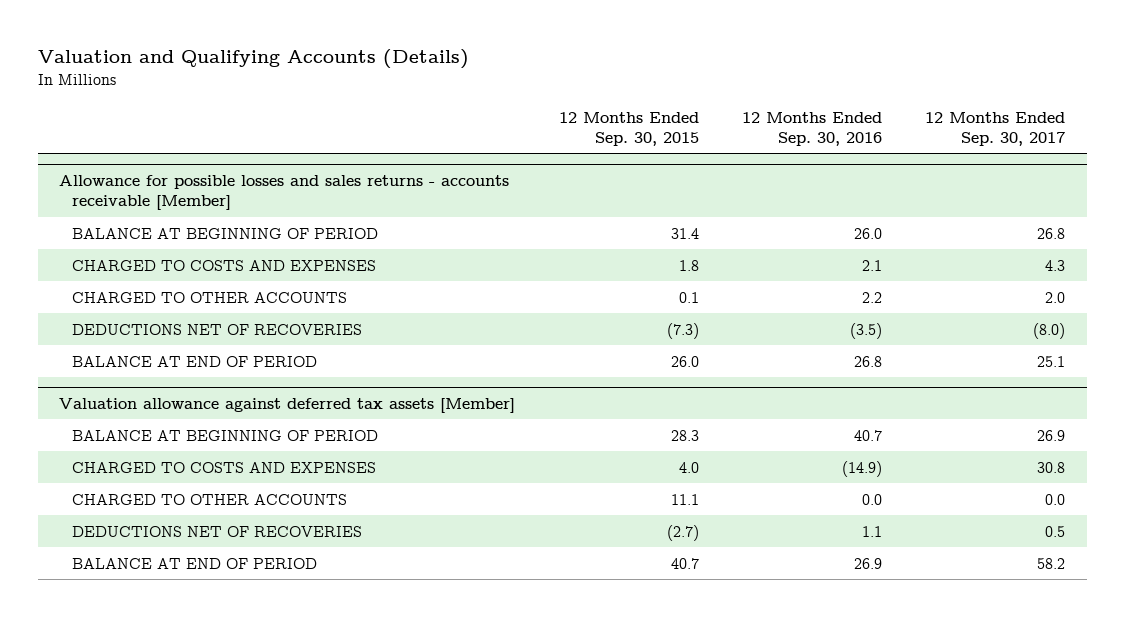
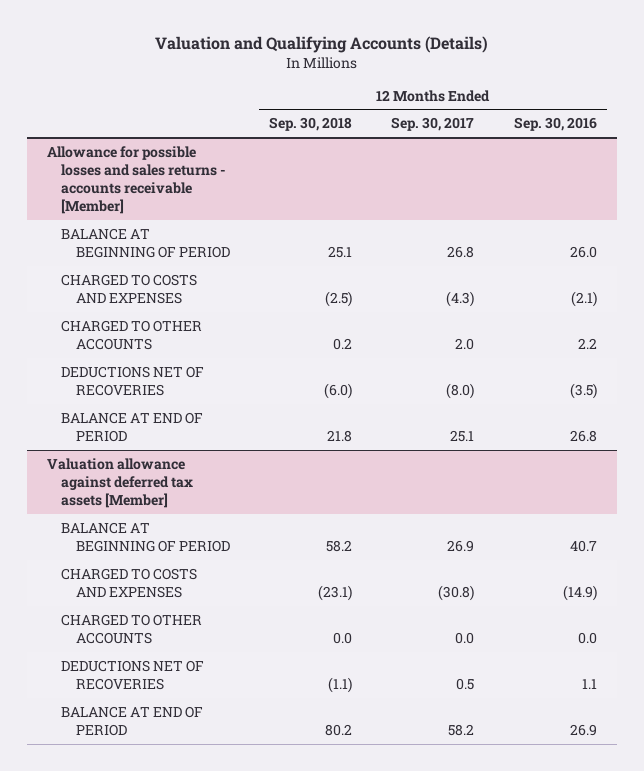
- | 12 Months Ended Sep. 30, 2015 | 12 Months Ended Sep. 30, 2016 | 12 Months Ended Sep. 30, 2017
+ | 12 Months Ended Sep. 30, 2018 | 12 Months Ended Sep. 30, 2017 | 12 Months Ended Sep. 30, 2016
@ Allowance for possible losses and sales returns - accounts receivable [Member]
- CHARGED TO COSTS AND EXPENSES | 1.8 | 2.1 | 4.3
+ CHARGED TO COSTS AND EXPENSES | (2.5) | (4.3) | (2.1)
@ Valuation allowance against deferred tax assets [Member]
- CHARGED TO COSTS AND EXPENSES | 4.0 | (14.9) | 30.8
+ CHARGED TO COSTS AND EXPENSES | (23.1) | (30.8) | (14.9)

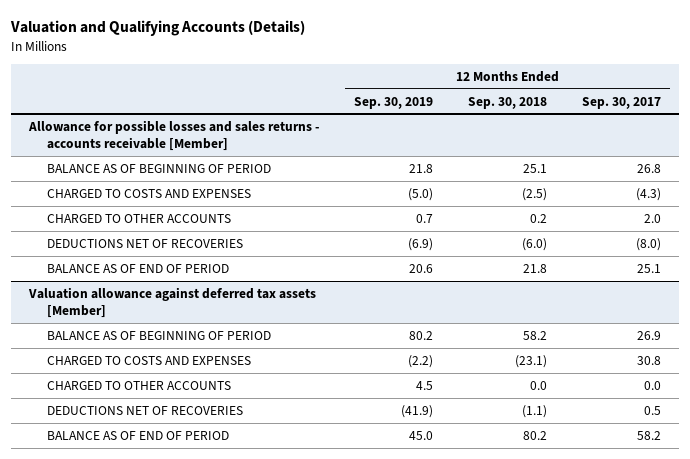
- | 12 Months Ended Sep. 30, 2018 | 12 Months Ended Sep. 30, 2017 | 12 Months Ended Sep. 30, 2016
+ | 12 Months Ended Sep. 30, 2019 | 12 Months Ended Sep. 30, 2018 | 12 Months Ended Sep. 30, 2017
@ Allowance for possible losses and sales returns - accounts receivable [Member]
- BALANCE AT BEGINNING OF PERIOD | 25.1 | 26.8 | 26.0
+ BALANCE AS OF BEGINNING OF PERIOD | 21.8 | 25.1 | 26.8
- BALANCE AT END OF PERIOD | 21.8 | 25.1 | 26.8
+ BALANCE AS OF END OF PERIOD | 20.6 | 21.8 | 25.1
@ Valuation allowance against deferred tax assets [Member]
- BALANCE AT BEGINNING OF PERIOD | 58.2 | 26.9 | 40.7
- CHARGED TO COSTS AND EXPENSES | (23.1) | (30.8) | (14.9)
+ BALANCE AS OF BEGINNING OF PERIOD | 80.2 | 58.2 | 26.9
+ CHARGED TO COSTS AND EXPENSES | (2.2) | (23.1) | 30.8
- BALANCE AT END OF PERIOD | 80.2 | 58.2 | 26.9
+ BALANCE AS OF END OF PERIOD | 45.0 | 80.2 | 58.2

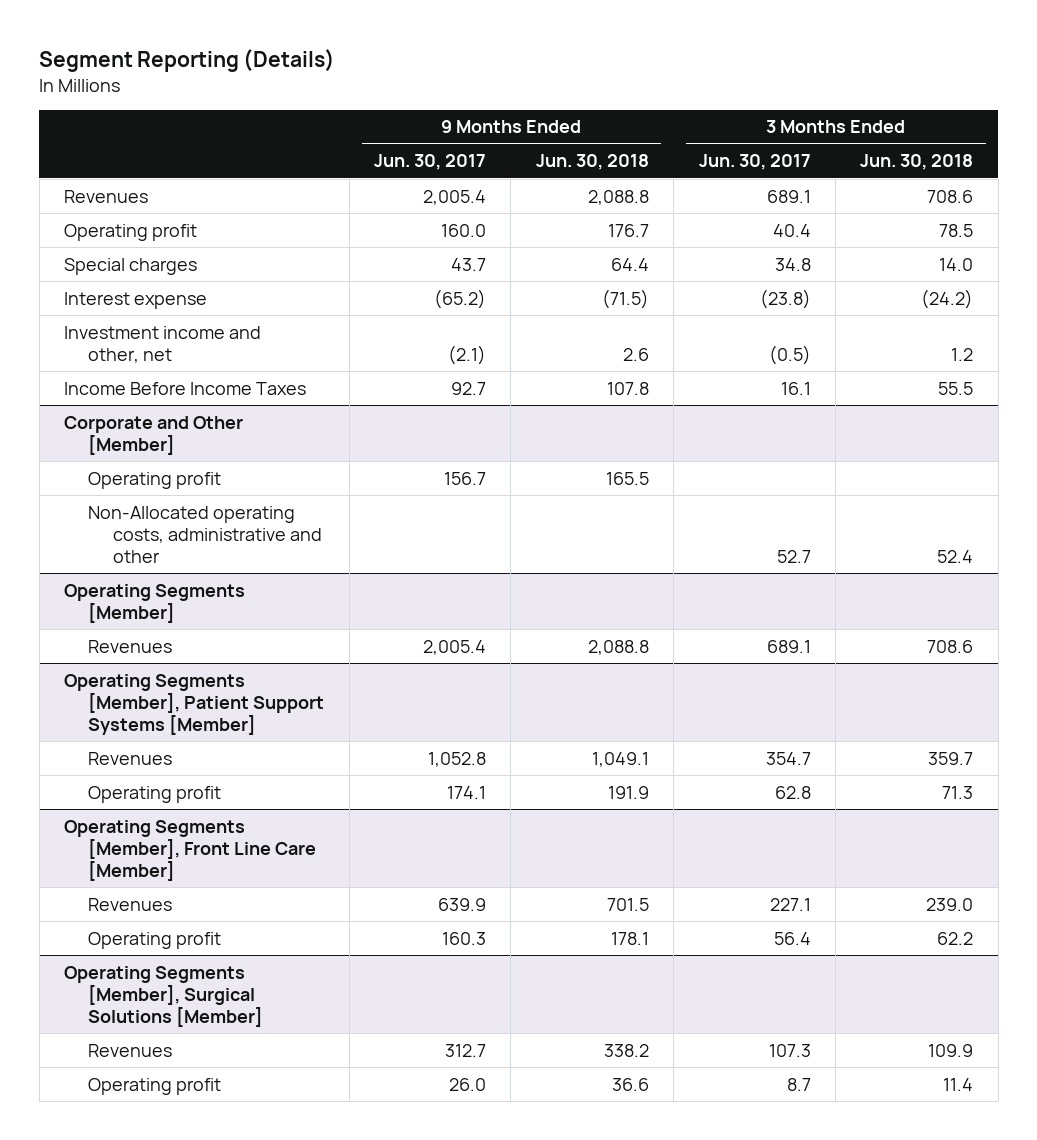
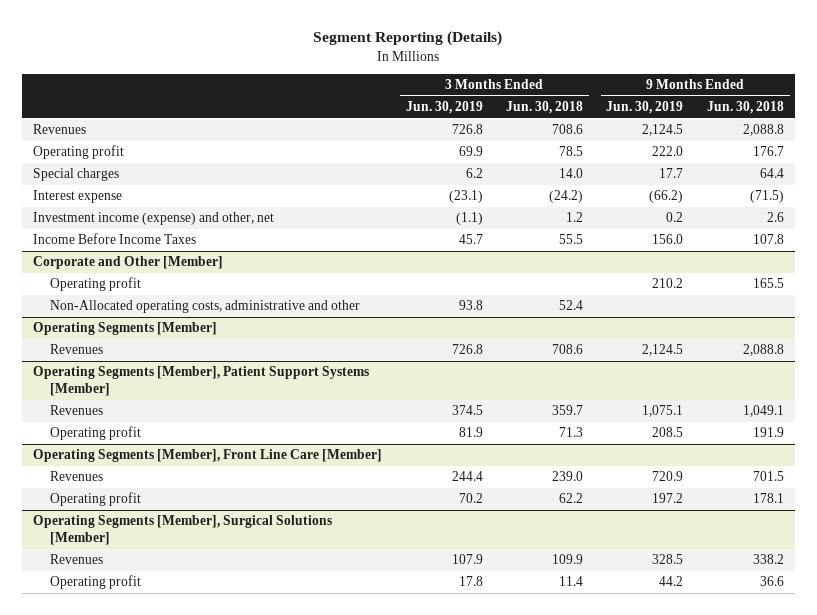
- | 9 Months Ended Jun. 30, 2017 | 9 Months Ended Jun. 30, 2018 | 3 Months Ended Jun. 30, 2017 | 3 Months Ended Jun. 30, 2018
+ | 3 Months Ended Jun. 30, 2019 | 3 Months Ended Jun. 30, 2018 | 9 Months Ended Jun. 30, 2019 | 9 Months Ended Jun. 30, 2018
- Investment income and other, net | (2.1) | 2.6 | (0.5) | 1.2
+ Investment income (expense) and other, net | (1.1) | 1.2 | 0.2 | 2.6

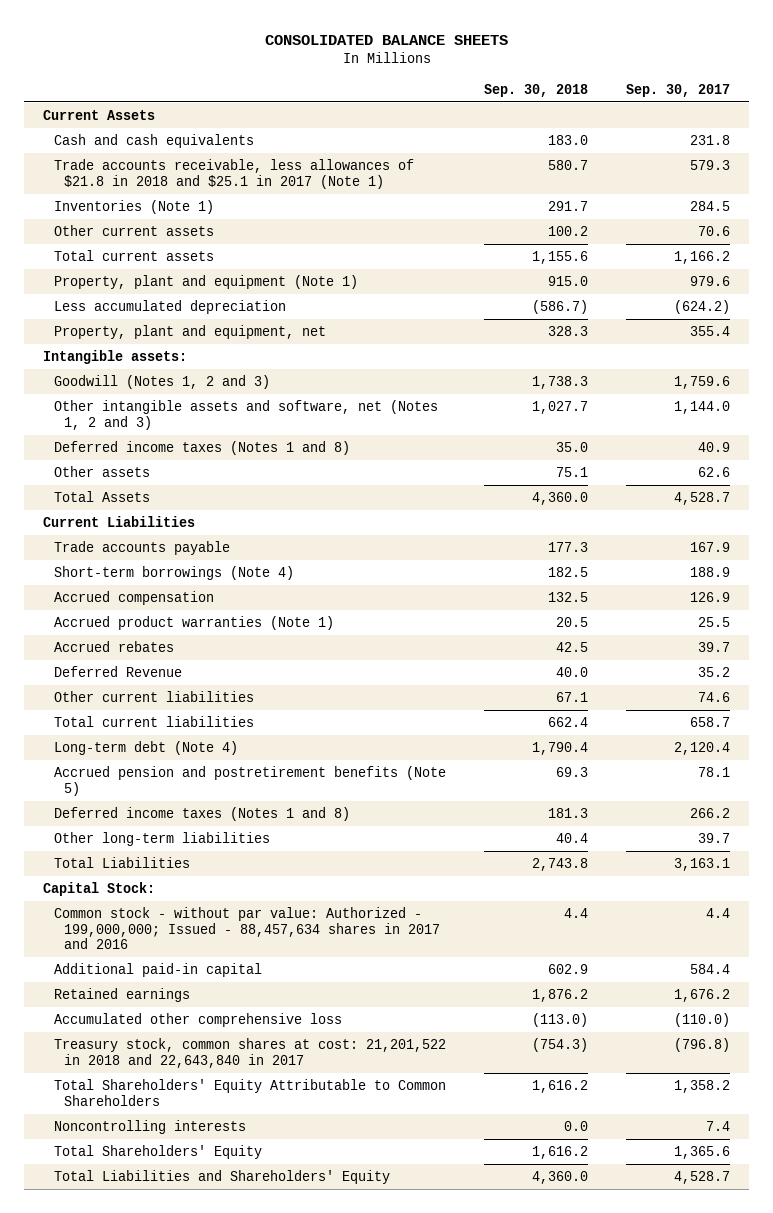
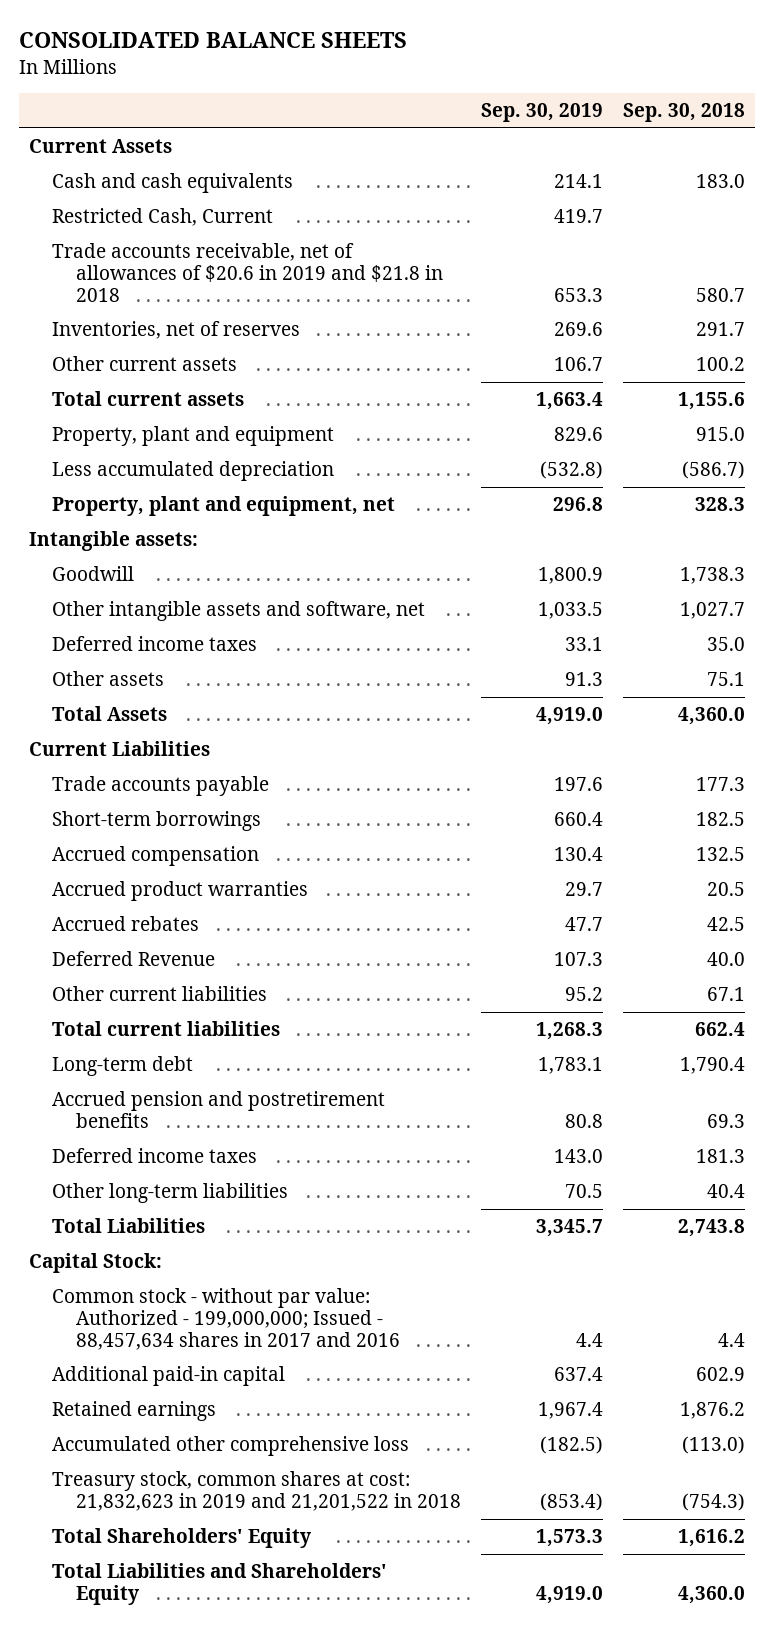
- | Sep. 30, 2018 | Sep. 30, 2017
+ | Sep. 30, 2019 | Sep. 30, 2018
- Trade accounts receivable, less allowances of $21.8 in 2018 and $25.1 in 2017 (Note 1) | 580.7 | 579.3
- Inventories (Note 1) | 291.7 | 284.5
+ Restricted Cash, Current | 419.7 |
+ Trade accounts receivable, net of allowances of $20.6 in 2019 and $21.8 in 2018 | 653.3 | 580.7
+ Inventories, net of reserves | 269.6 | 291.7
- Property, plant and equipment (Note 1) | 915.0 | 979.6
+ Property, plant and equipment | 829.6 | 915.0
- Goodwill (Notes 1, 2 and 3) | 1,738.3 | 1,759.6
- Other intangible assets and software, net (Notes 1, 2 and 3) | 1,027.7 | 1,144.0
- Deferred income taxes (Notes 1 and 8) | 35.0 | 40.9
+ Goodwill | 1,800.9 | 1,738.3
+ Other intangible assets and software, net | 1,033.5 | 1,027.7
+ Deferred income taxes | 33.1 | 35.0
- Short-term borrowings (Note 4) | 182.5 | 188.9
+ Short-term borrowings | 660.4 | 182.5
- Accrued product warranties (Note 1) | 20.5 | 25.5
+ Accrued product warranties | 29.7 | 20.5
- Long-term debt (Note 4) | 1,790.4 | 2,120.4
- Accrued pension and postretirement benefits (Note 5) | 69.3 | 78.1
- Deferred income taxes (Notes 1 and 8) | 181.3 | 266.2
+ Long-term debt | 1,783.1 | 1,790.4
+ Accrued pension and postretirement benefits | 80.8 | 69.3
+ Deferred income taxes | 143.0 | 181.3
- Treasury stock, common shares at cost: 21,201,522 in 2018 and 22,643,840 in 2017 | (754.3) | (796.8)
- Total Shareholders' Equity Attributable to Common Shareholders | 1,616.2 | 1,358.2
- Noncontrolling interests | 0.0 | 7.4
+ Treasury stock, common shares at cost: 21,832,623 in 2019 and 21,201,522 in 2018 | (853.4) | (754.3)

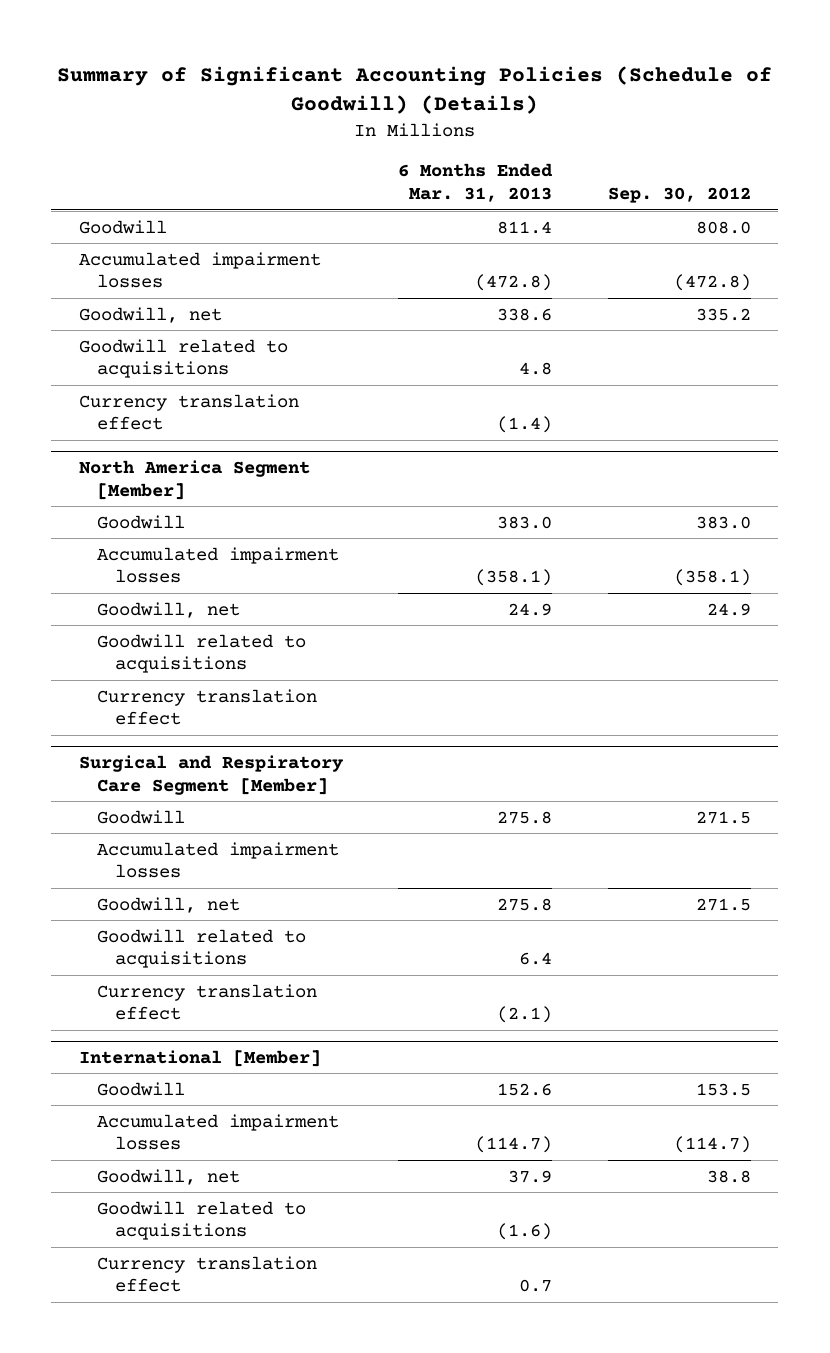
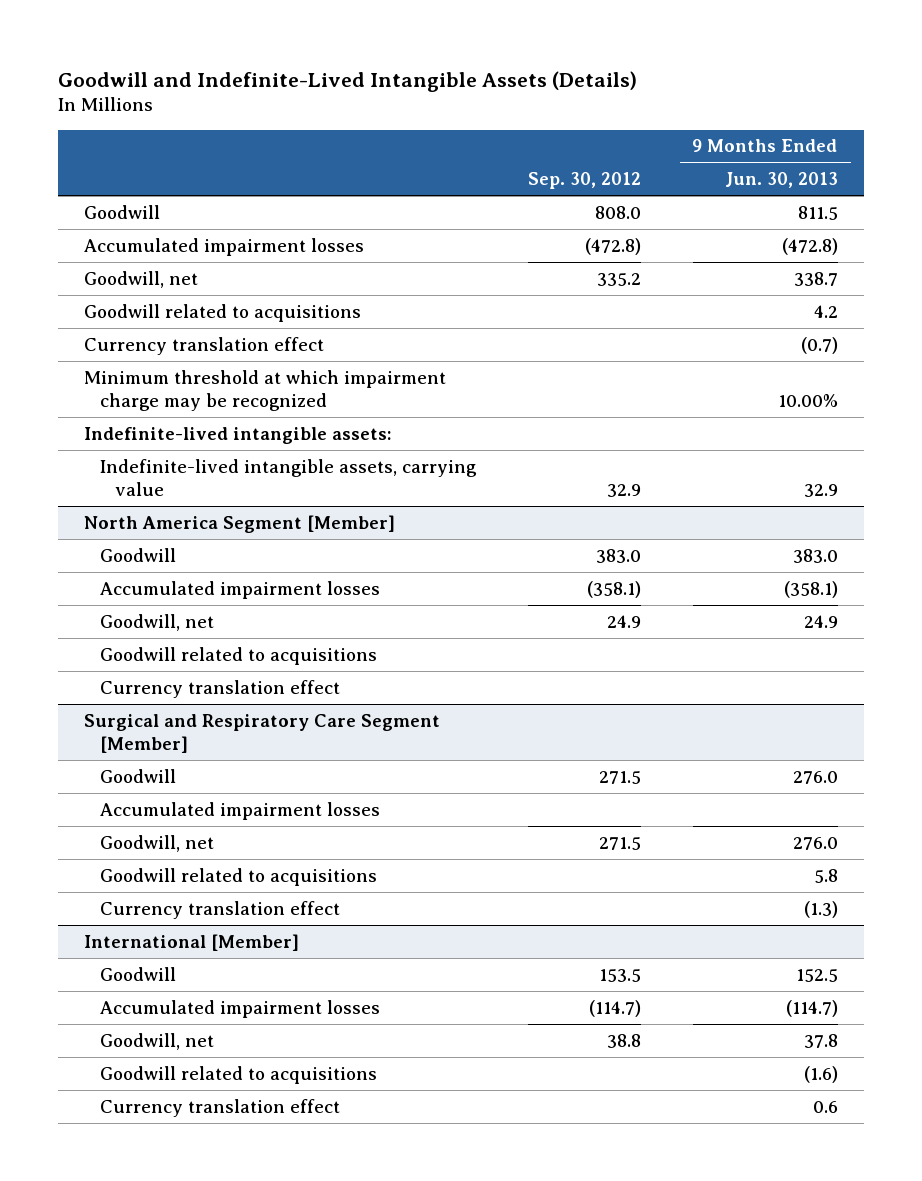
- Summary of Significant Accounting Policies (Schedule of Goodwill) (Details)
+ Goodwill and Indefinite-Lived Intangible Assets (Details)
- | 6 Months Ended Mar. 31, 2013 | Sep. 30, 2012
+ | Sep. 30, 2012 | 9 Months Ended Jun. 30, 2013
+ Minimum threshold at which impairment charge may be recognized | | 10.00%
+ Indefinite-lived intangible assets:
+ Indefinite-lived intangible assets, carrying value | 32.9 | 32.9

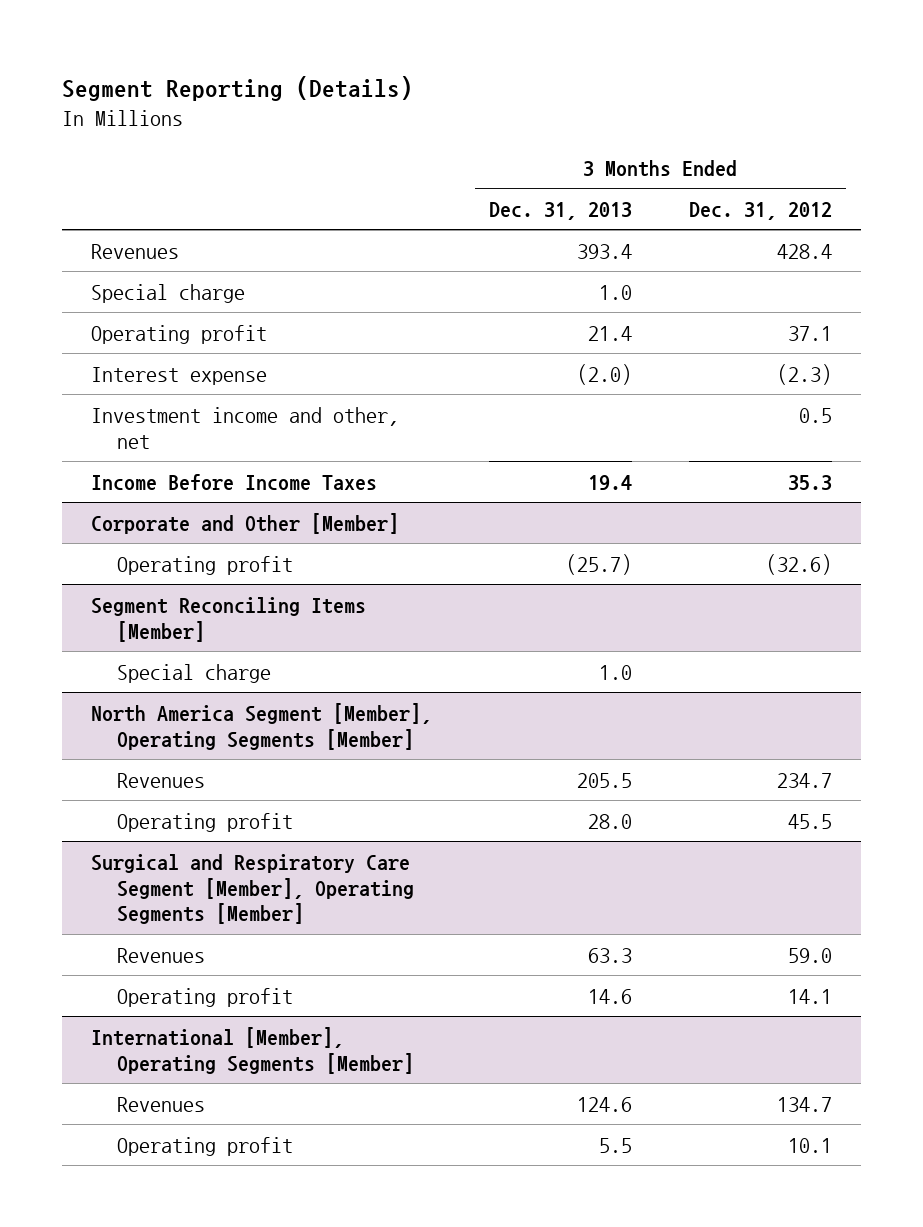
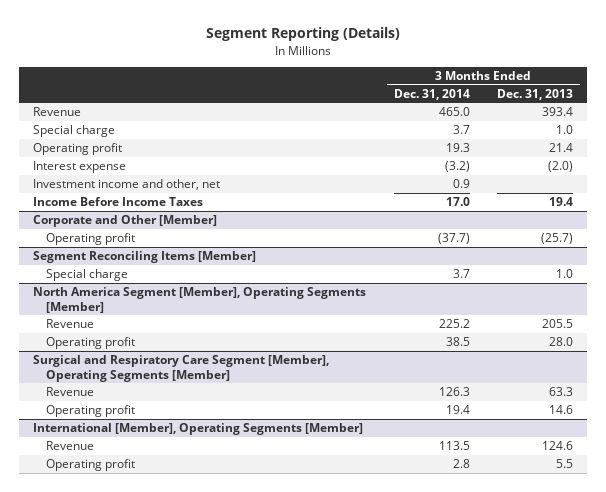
- | 3 Months Ended Dec. 31, 2013 | 3 Months Ended Dec. 31, 2012
+ | 3 Months Ended Dec. 31, 2014 | 3 Months Ended Dec. 31, 2013
- Revenues | 393.4 | 428.4
+ Revenue | 465.0 | 393.4
@ North America Segment [Member], Operating Segments [Member]
- Revenues | 205.5 | 234.7
+ Revenue | 225.2 | 205.5
@ Surgical and Respiratory Care Segment [Member], Operating Segments [Member]
- Revenues | 63.3 | 59.0
+ Revenue | 126.3 | 63.3
@ International [Member], Operating Segments [Member]
- Revenues | 124.6 | 134.7
+ Revenue | 113.5 | 124.6

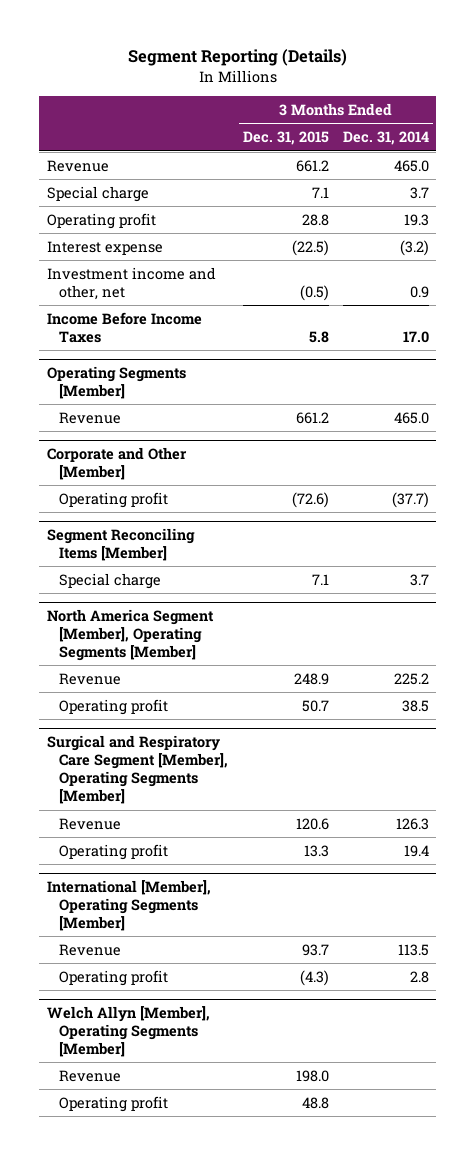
- | 3 Months Ended Dec. 31, 2014 | 3 Months Ended Dec. 31, 2013
+ | 3 Months Ended Dec. 31, 2015 | 3 Months Ended Dec. 31, 2014
+ Operating Segments [Member]
+ Revenue | 661.2 | 465.0
+ Welch Allyn [Member], Operating Segments [Member]
+ Revenue | 198.0 |
+ Operating profit | 48.8 |

